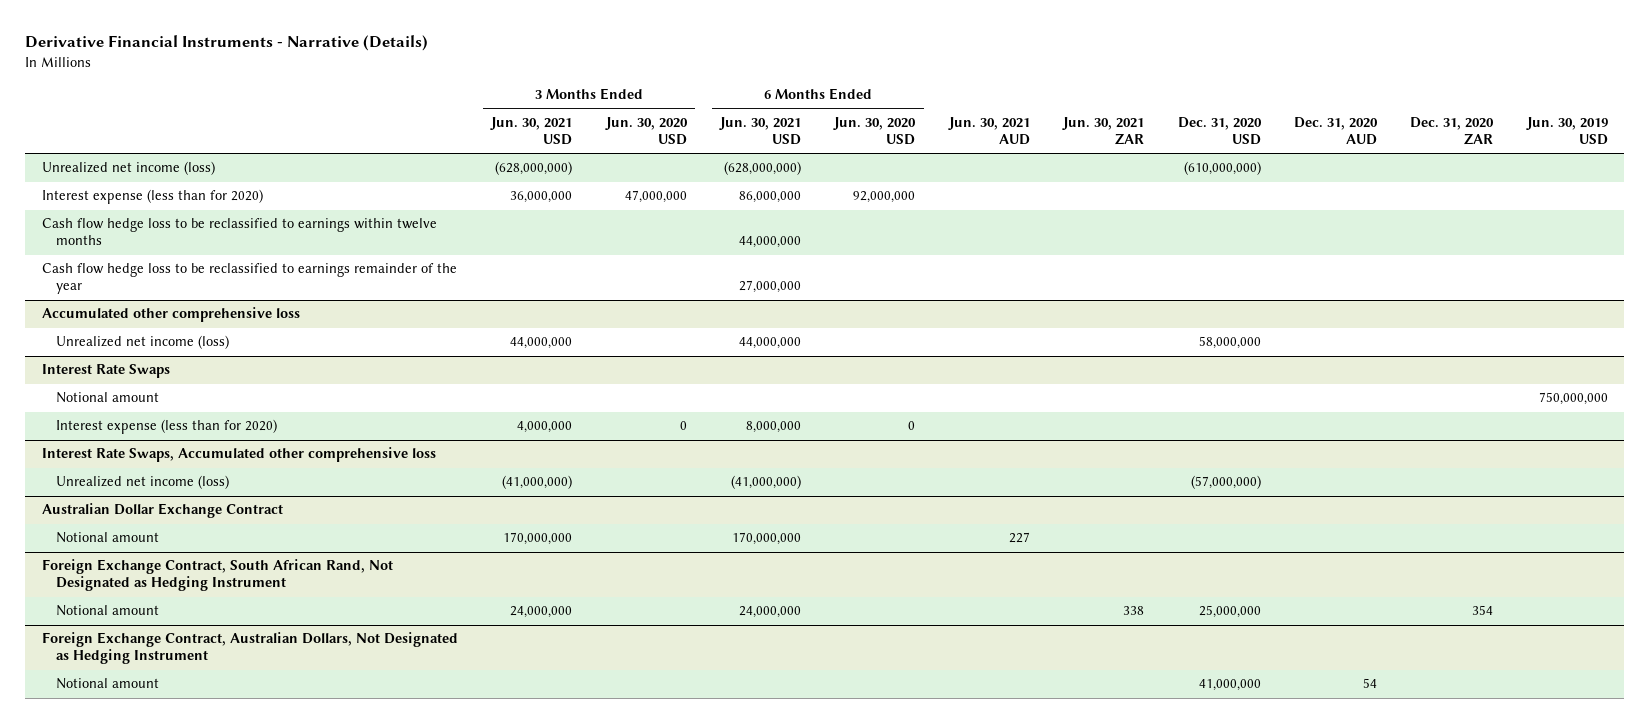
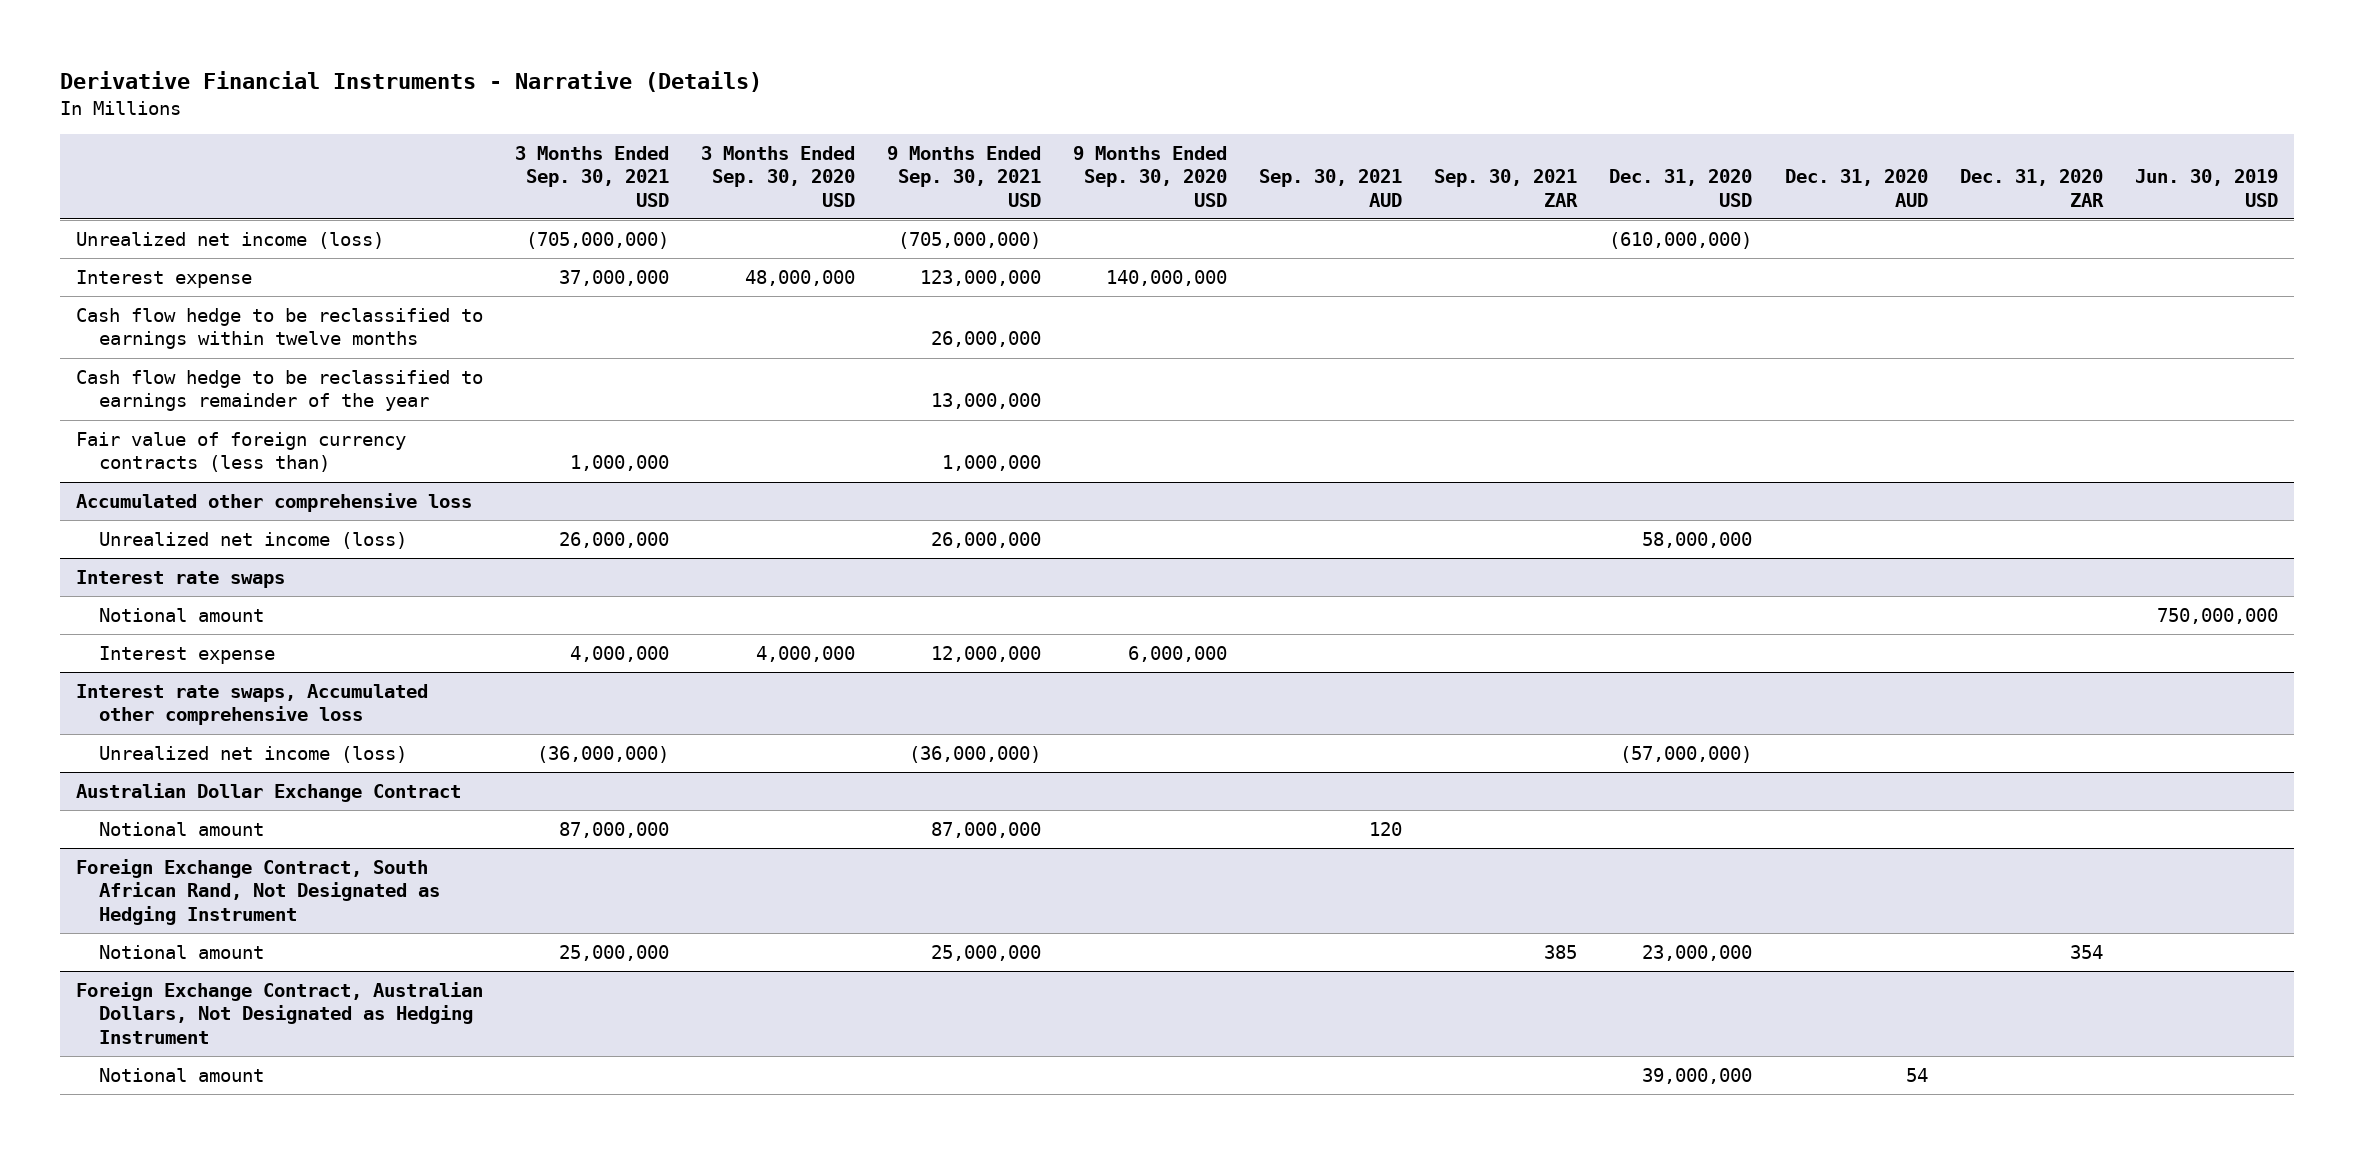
- | 3 Months Ended Jun. 30, 2021 USD | 3 Months Ended Jun. 30, 2020 USD | 6 Months Ended Jun. 30, 2021 USD | 6 Months Ended Jun. 30, 2020 USD | Jun. 30, 2021 AUD | Jun. 30, 2021 ZAR | Dec. 31, 2020 USD | Dec. 31, 2020 AUD | Dec. 31, 2020 ZAR | Jun. 30, 2019 USD
+ | 3 Months Ended Sep. 30, 2021 USD | 3 Months Ended Sep. 30, 2020 USD | 9 Months Ended Sep. 30, 2021 USD | 9 Months Ended Sep. 30, 2020 USD | Sep. 30, 2021 AUD | Sep. 30, 2021 ZAR | Dec. 31, 2020 USD | Dec. 31, 2020 AUD | Dec. 31, 2020 ZAR | Jun. 30, 2019 USD
- Interest expense (less than for 2020) | 36,000,000 | 47,000,000 | 86,000,000 | 92,000,000 | | | | | |
- Cash flow hedge loss to be reclassified to earnings within twelve months | | | 44,000,000 | | | | | | |
- Cash flow hedge loss to be reclassified to earnings remainder of the year | | | 27,000,000 | | | | | | |
+ Interest expense | 37,000,000 | 48,000,000 | 123,000,000 | 140,000,000 | | | | | |
+ Cash flow hedge to be reclassified to earnings within twelve months | | | 26,000,000 | | | | | | |
+ Cash flow hedge to be reclassified to earnings remainder of the year | | | 13,000,000 | | | | | | |
+ Fair value of foreign currency contracts (less than) | 1,000,000 | | 1,000,000 | | | | | | |
- Interest Rate Swaps
+ Interest rate swaps
- Interest expense (less than for 2020) | 4,000,000 | 0 | 8,000,000 | 0 | | | | | |
- Interest Rate Swaps, Accumulated other comprehensive loss
+ Interest expense | 4,000,000 | 4,000,000 | 12,000,000 | 6,000,000 | | | | | |
+ Interest rate swaps, Accumulated other comprehensive loss
@ Foreign Exchange Contract, South African Rand, Not Designated as Hedging Instrument
- Notional amount | 24,000,000 | | 24,000,000 | | | 338 | 25,000,000 | | 354 |
+ Notional amount | 25,000,000 | | 25,000,000 | | | 385 | 23,000,000 | | 354 |
@ Foreign Exchange Contract, Australian Dollars, Not Designated as Hedging Instrument
- Notional amount | | | | | | | 41,000,000 | 54 | |
+ Notional amount | | | | | | | 39,000,000 | 54 | |

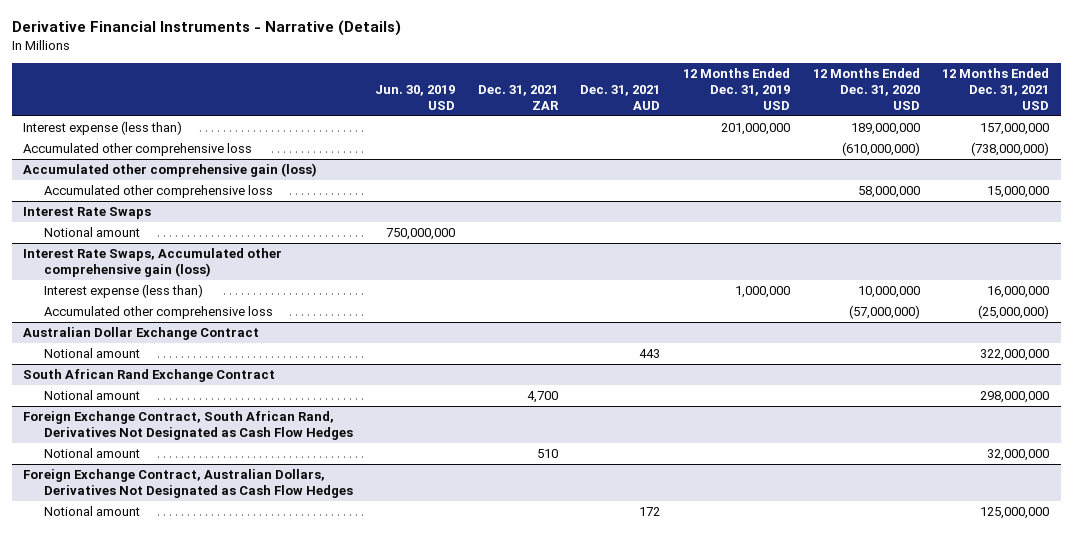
- | 3 Months Ended Sep. 30, 2021 USD | 3 Months Ended Sep. 30, 2020 USD | 9 Months Ended Sep. 30, 2021 USD | 9 Months Ended Sep. 30, 2020 USD | Sep. 30, 2021 AUD | Sep. 30, 2021 ZAR | Dec. 31, 2020 USD | Dec. 31, 2020 AUD | Dec. 31, 2020 ZAR | Jun. 30, 2019 USD
+ | Jun. 30, 2019 USD | Dec. 31, 2021 ZAR | Dec. 31, 2021 AUD | 12 Months Ended Dec. 31, 2019 USD | 12 Months Ended Dec. 31, 2020 USD | 12 Months Ended Dec. 31, 2021 USD
- Unrealized net income (loss) | (705,000,000) | | (705,000,000) | | | | (610,000,000) | | |
- Interest expense | 37,000,000 | 48,000,000 | 123,000,000 | 140,000,000 | | | | | |
- Cash flow hedge to be reclassified to earnings within twelve months | | | 26,000,000 | | | | | | |
- Cash flow hedge to be reclassified to earnings remainder of the year | | | 13,000,000 | | | | | | |
- Fair value of foreign currency contracts (less than) | 1,000,000 | | 1,000,000 | | | | | | |
- Accumulated other comprehensive loss
- Unrealized net income (loss) | 26,000,000 | | 26,000,000 | | | | 58,000,000 | | |
- Interest rate swaps
+ Interest expense (less than) | | | | 201,000,000 | 189,000,000 | 157,000,000
+ Accumulated other comprehensive loss | | | | | (610,000,000) | (738,000,000)
+ Accumulated other comprehensive gain (loss)
+ Accumulated other comprehensive loss | | | | | 58,000,000 | 15,000,000
+ Interest Rate Swaps
- Interest expense | 4,000,000 | 4,000,000 | 12,000,000 | 6,000,000 | | | | | |
- Interest rate swaps, Accumulated other comprehensive loss
- Unrealized net income (loss) | (36,000,000) | | (36,000,000) | | | | (57,000,000) | | |
+ Interest Rate Swaps, Accumulated other comprehensive gain (loss)
+ Interest expense (less than) | | | | 1,000,000 | 10,000,000 | 16,000,000
+ Accumulated other comprehensive loss | | | | | (57,000,000) | (25,000,000)
- Foreign Exchange Contract, South African Rand, Not Designated as Hedging Instrument
+ South African Rand Exchange Contract
+ Notional amount | | 4,700 | | | | 298,000,000
+ Foreign Exchange Contract, South African Rand, Derivatives Not Designated as Cash Flow Hedges
- Foreign Exchange Contract, Australian Dollars, Not Designated as Hedging Instrument
+ Foreign Exchange Contract, Australian Dollars, Derivatives Not Designated as Cash Flow Hedges

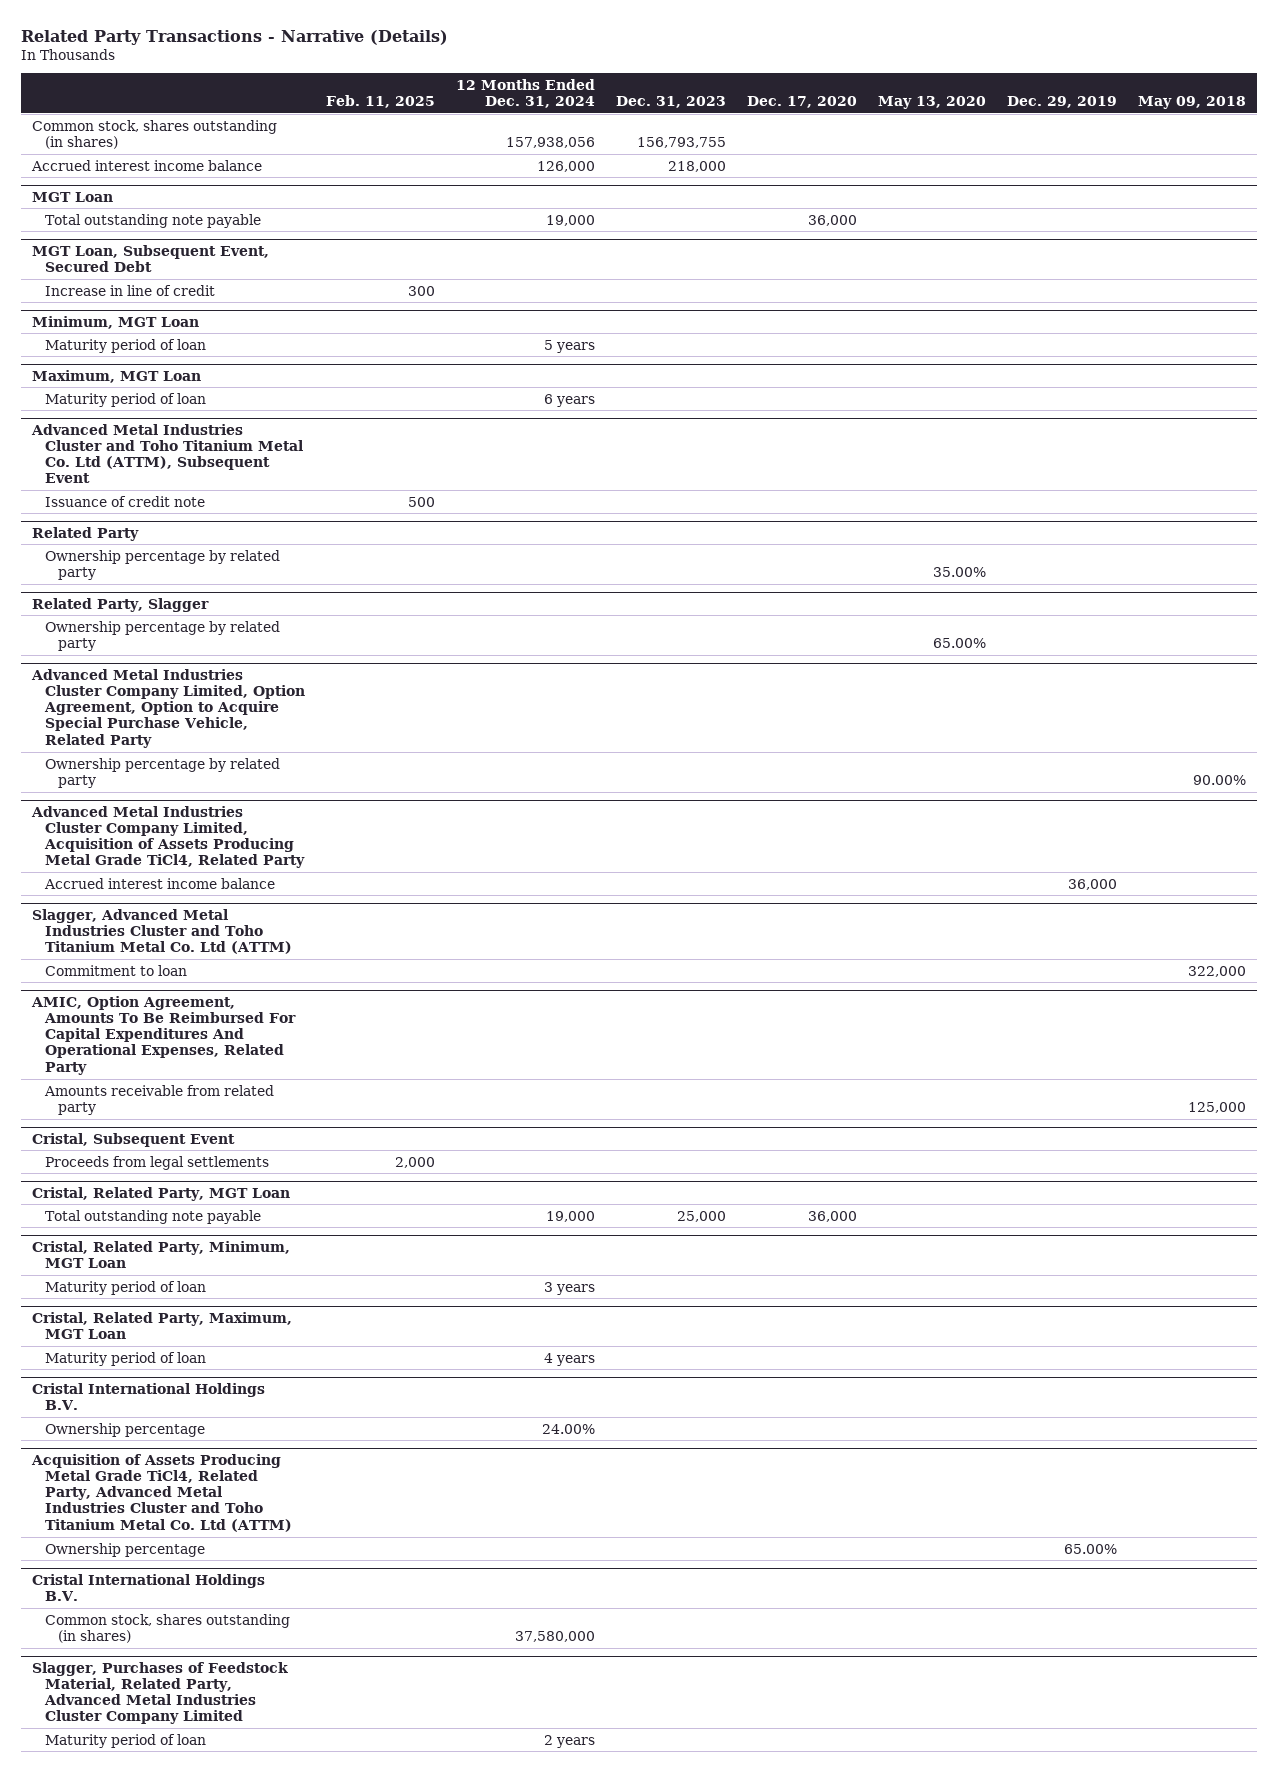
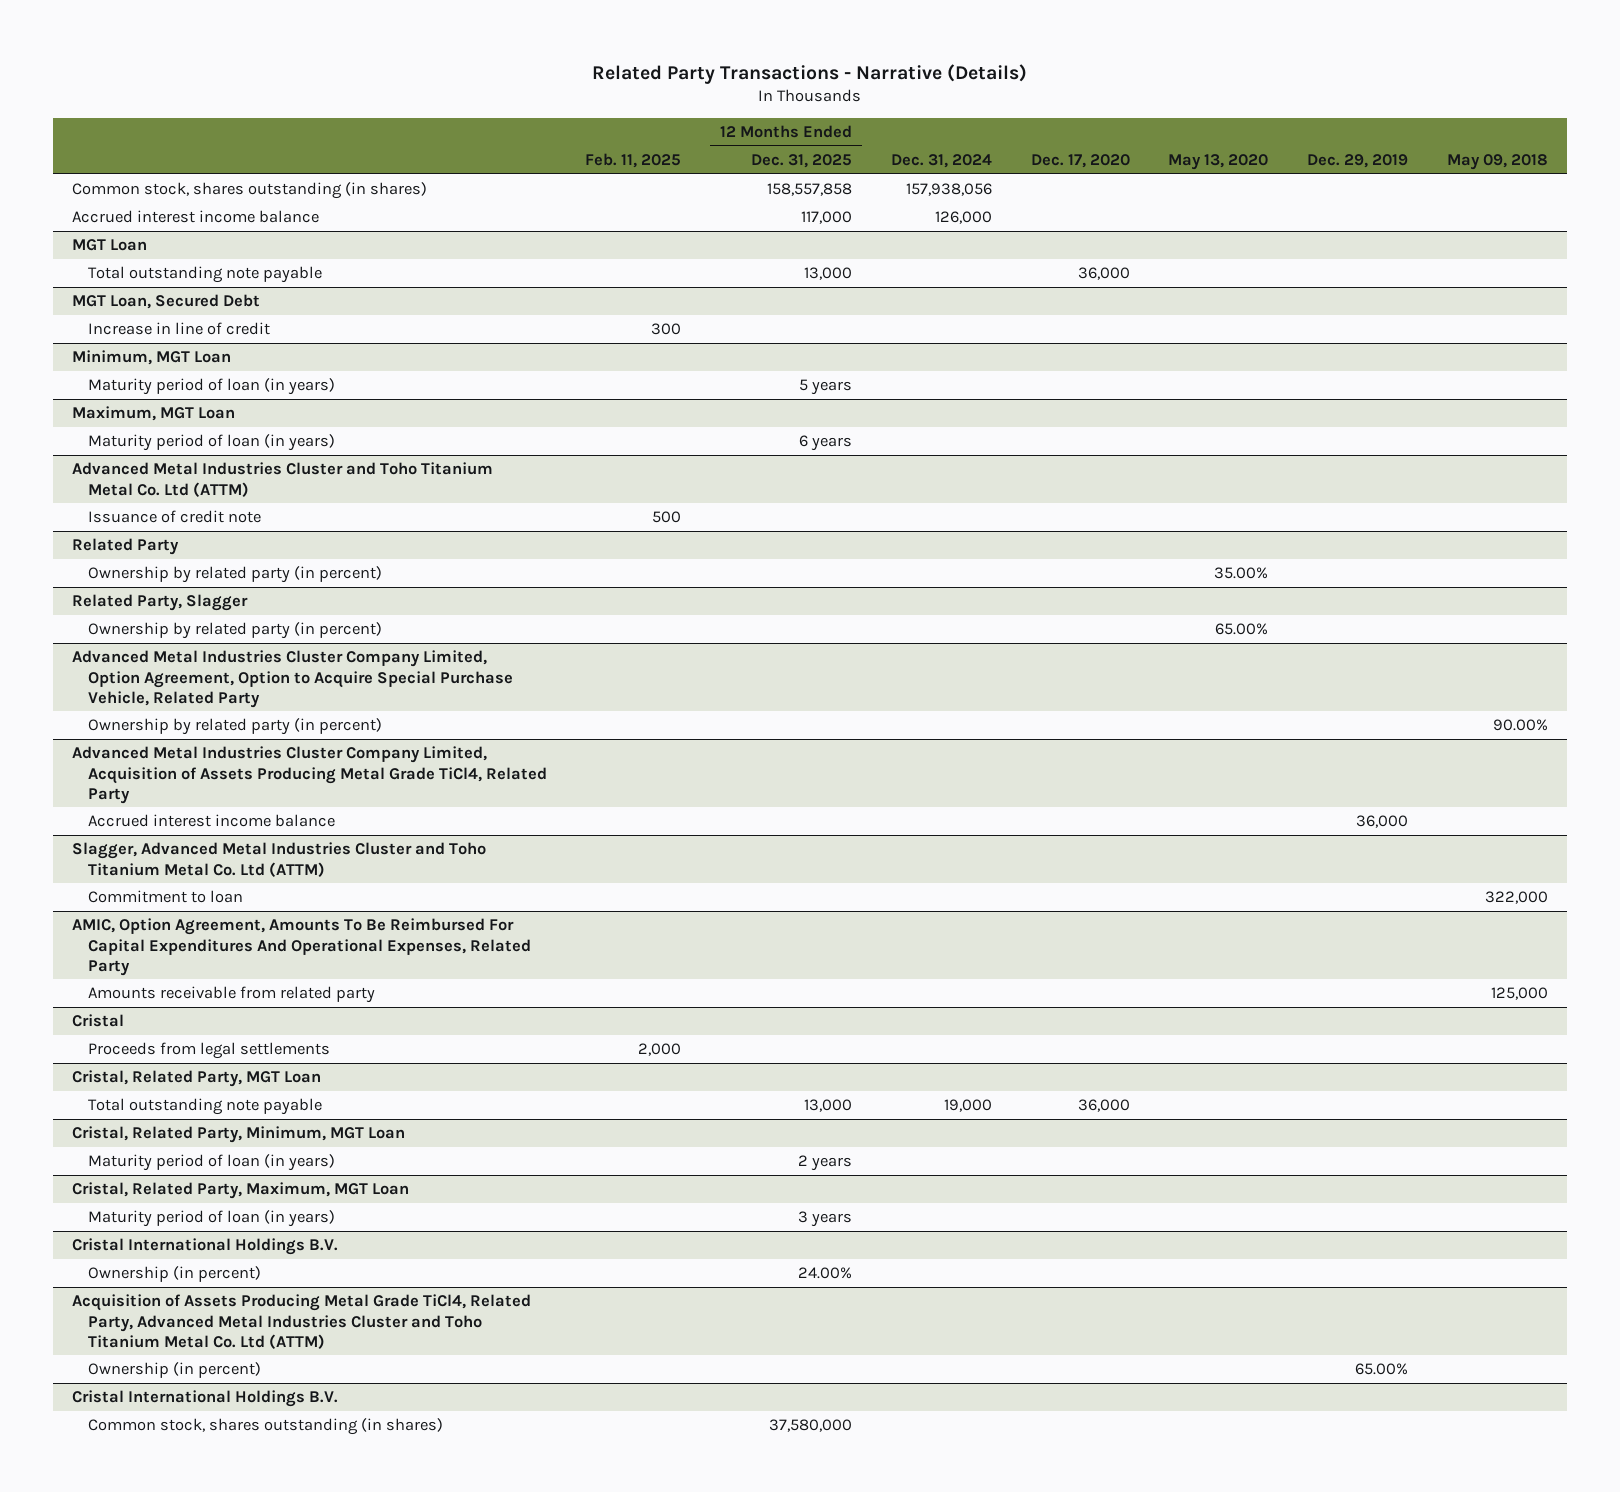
- | Feb. 11, 2025 | 12 Months Ended Dec. 31, 2024 | Dec. 31, 2023 | Dec. 17, 2020 | May 13, 2020 | Dec. 29, 2019 | May 09, 2018
+ | Feb. 11, 2025 | 12 Months Ended Dec. 31, 2025 | Dec. 31, 2024 | Dec. 17, 2020 | May 13, 2020 | Dec. 29, 2019 | May 09, 2018
- MGT Loan, Subsequent Event, Secured Debt
+ MGT Loan, Secured Debt
@ Minimum, MGT Loan
- Maturity period of loan | | 5 years | | | | |
+ Maturity period of loan (in years) | | 5 years | | | | |
@ Maximum, MGT Loan
- Maturity period of loan | | 6 years | | | | |
- Advanced Metal Industries Cluster and Toho Titanium Metal Co. Ltd (ATTM), Subsequent Event
@ Maximum, MGT Loan
+ Maturity period of loan (in years) | | 6 years | | | | |
+ Advanced Metal Industries Cluster and Toho Titanium Metal Co. Ltd (ATTM)
@ Related Party
- Ownership percentage by related party | | | | | 35.00% | |
+ Ownership by related party (in percent) | | | | | 35.00% | |
@ Related Party, Slagger
- Ownership percentage by related party | | | | | 65.00% | |
+ Ownership by related party (in percent) | | | | | 65.00% | |
@ Advanced Metal Industries Cluster Company Limited, Option Agreement, Option to Acquire Special Purchase Vehicle, Related Party
- Ownership percentage by related party | | | | | | | 90.00%
+ Ownership by related party (in percent) | | | | | | | 90.00%
- Cristal, Subsequent Event
+ Cristal
@ Cristal, Related Party, Minimum, MGT Loan
- Maturity period of loan | | 3 years | | | | |
+ Maturity period of loan (in years) | | 2 years | | | | |
@ Cristal, Related Party, Maximum, MGT Loan
- Maturity period of loan | | 4 years | | | | |
+ Maturity period of loan (in years) | | 3 years | | | | |
@ Cristal International Holdings B.V.
- Ownership percentage | | 24.00% | | | | |
+ Ownership (in percent) | | 24.00% | | | | |
@ Acquisition of Assets Producing Metal Grade TiCl4, Related Party, Advanced Metal Industries Cluster and Toho Titanium Metal Co. Ltd (ATTM)
- Ownership percentage | | | | | | 65.00% |
+ Ownership (in percent) | | | | | | 65.00% |
- Slagger, Purchases of Feedstock Material, Related Party, Advanced Metal Industries Cluster Company Limited
- Maturity period of loan | | 2 years | | | | |

